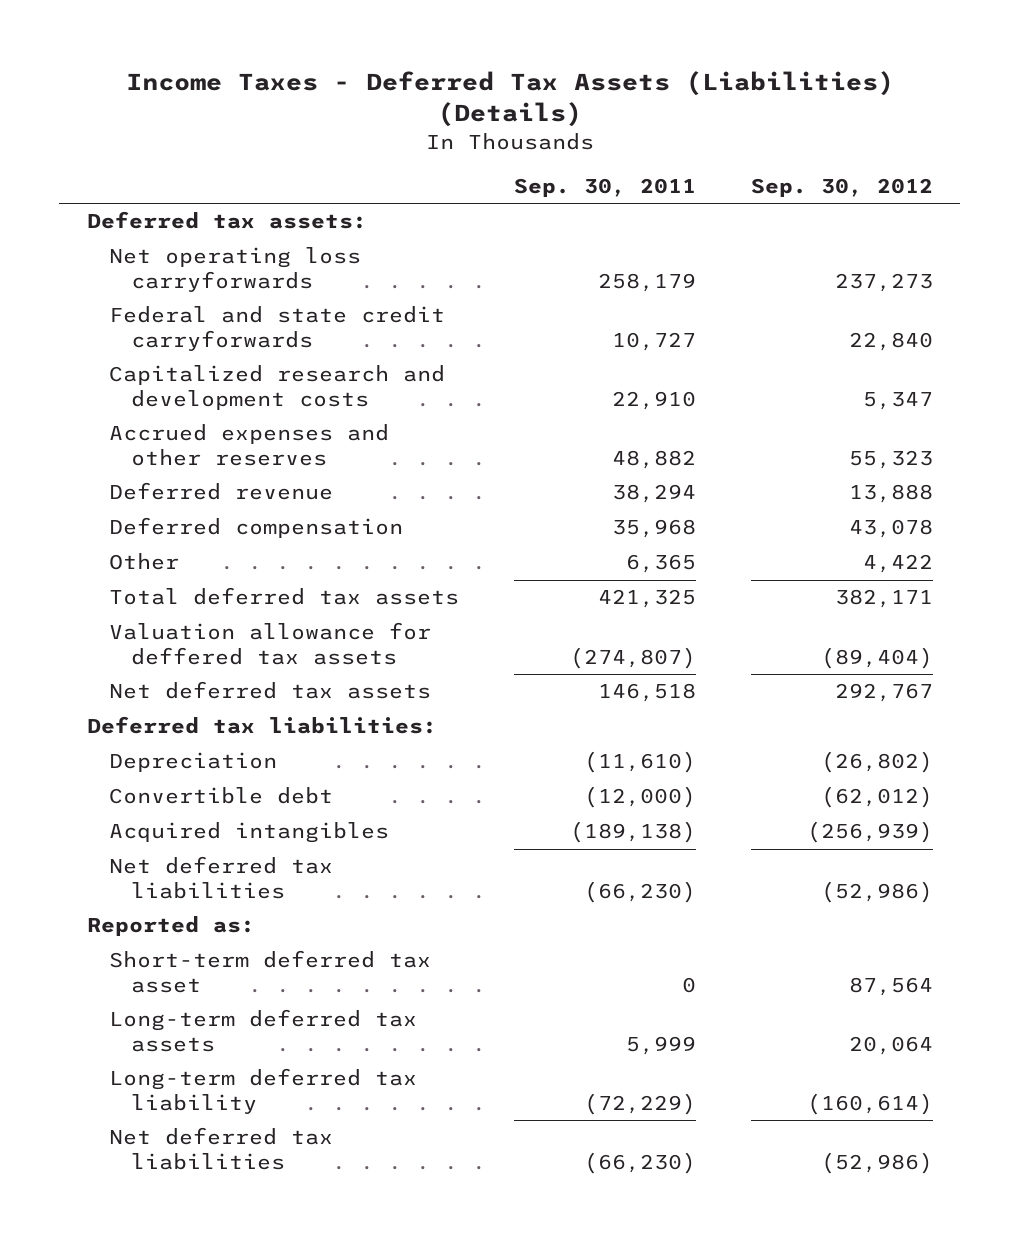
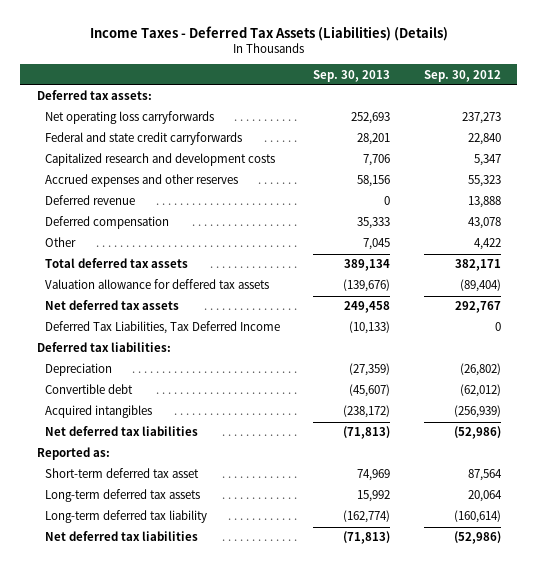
- | Sep. 30, 2011 | Sep. 30, 2012
+ | Sep. 30, 2013 | Sep. 30, 2012
+ Deferred Tax Liabilities, Tax Deferred Income | (10,133) | 0

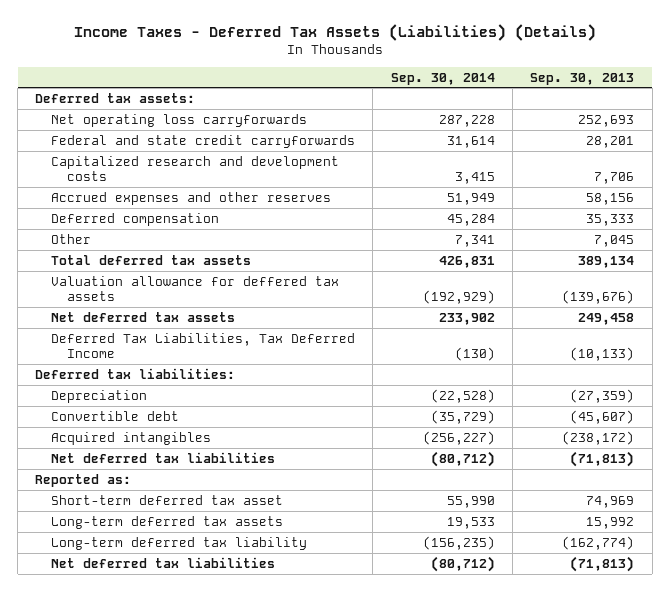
- | Sep. 30, 2013 | Sep. 30, 2012
+ | Sep. 30, 2014 | Sep. 30, 2013
- Deferred revenue | 0 | 13,888

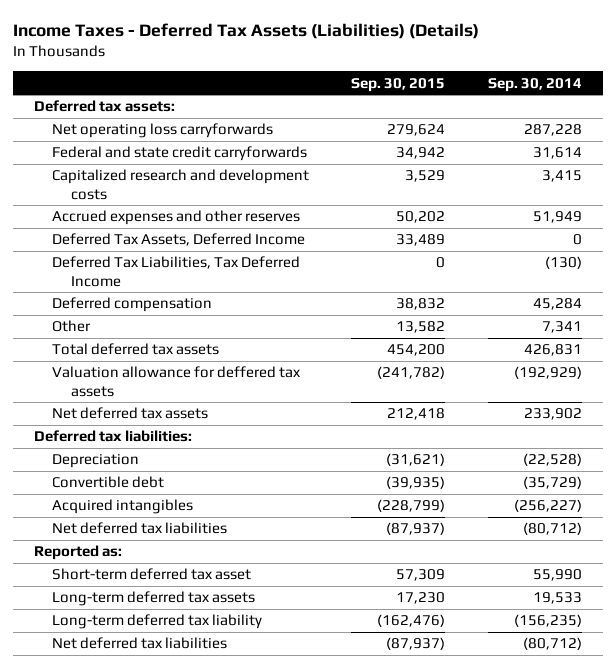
- | Sep. 30, 2014 | Sep. 30, 2013
+ | Sep. 30, 2015 | Sep. 30, 2014
+ Deferred Tax Assets, Deferred Income | 33,489 | 0
moved up: Deferred Tax Liabilities, Tax Deferred Income | 0 | (130)

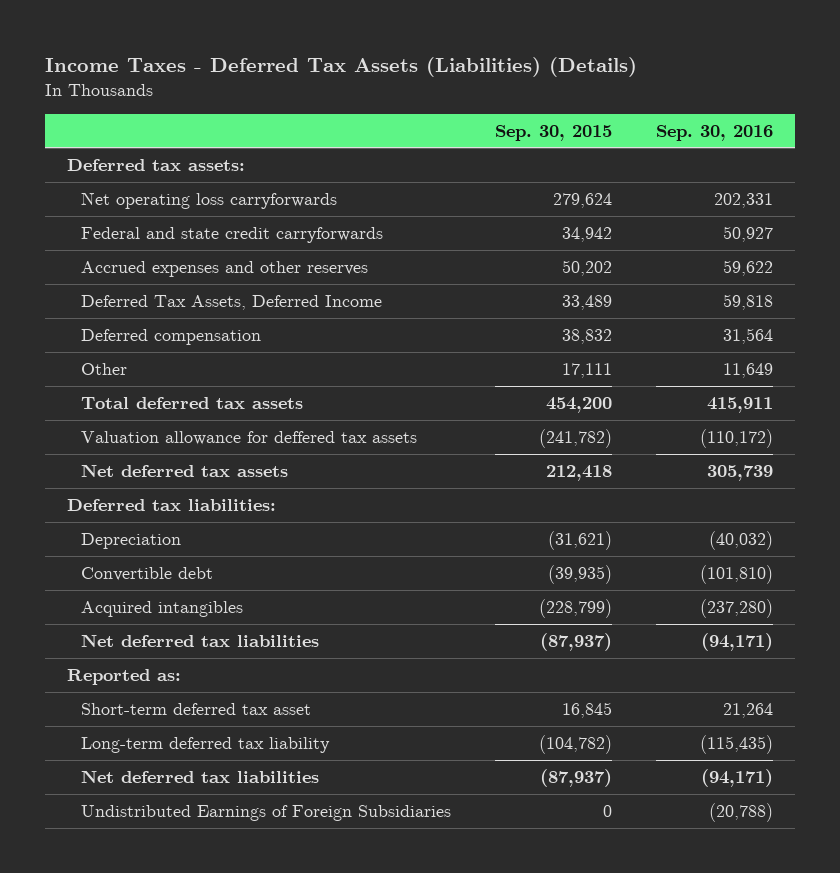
- | Sep. 30, 2015 | Sep. 30, 2014
+ | Sep. 30, 2015 | Sep. 30, 2016
- Capitalized research and development costs | 3,529 | 3,415
- Deferred Tax Liabilities, Tax Deferred Income | 0 | (130)
- Other | 13,582 | 7,341
+ Other | 17,111 | 11,649
- Short-term deferred tax asset | 57,309 | 55,990
- Long-term deferred tax assets | 17,230 | 19,533
- Long-term deferred tax liability | (162,476) | (156,235)
+ Short-term deferred tax asset | 16,845 | 21,264
+ Long-term deferred tax liability | (104,782) | (115,435)
+ Undistributed Earnings of Foreign Subsidiaries | 0 | (20,788)

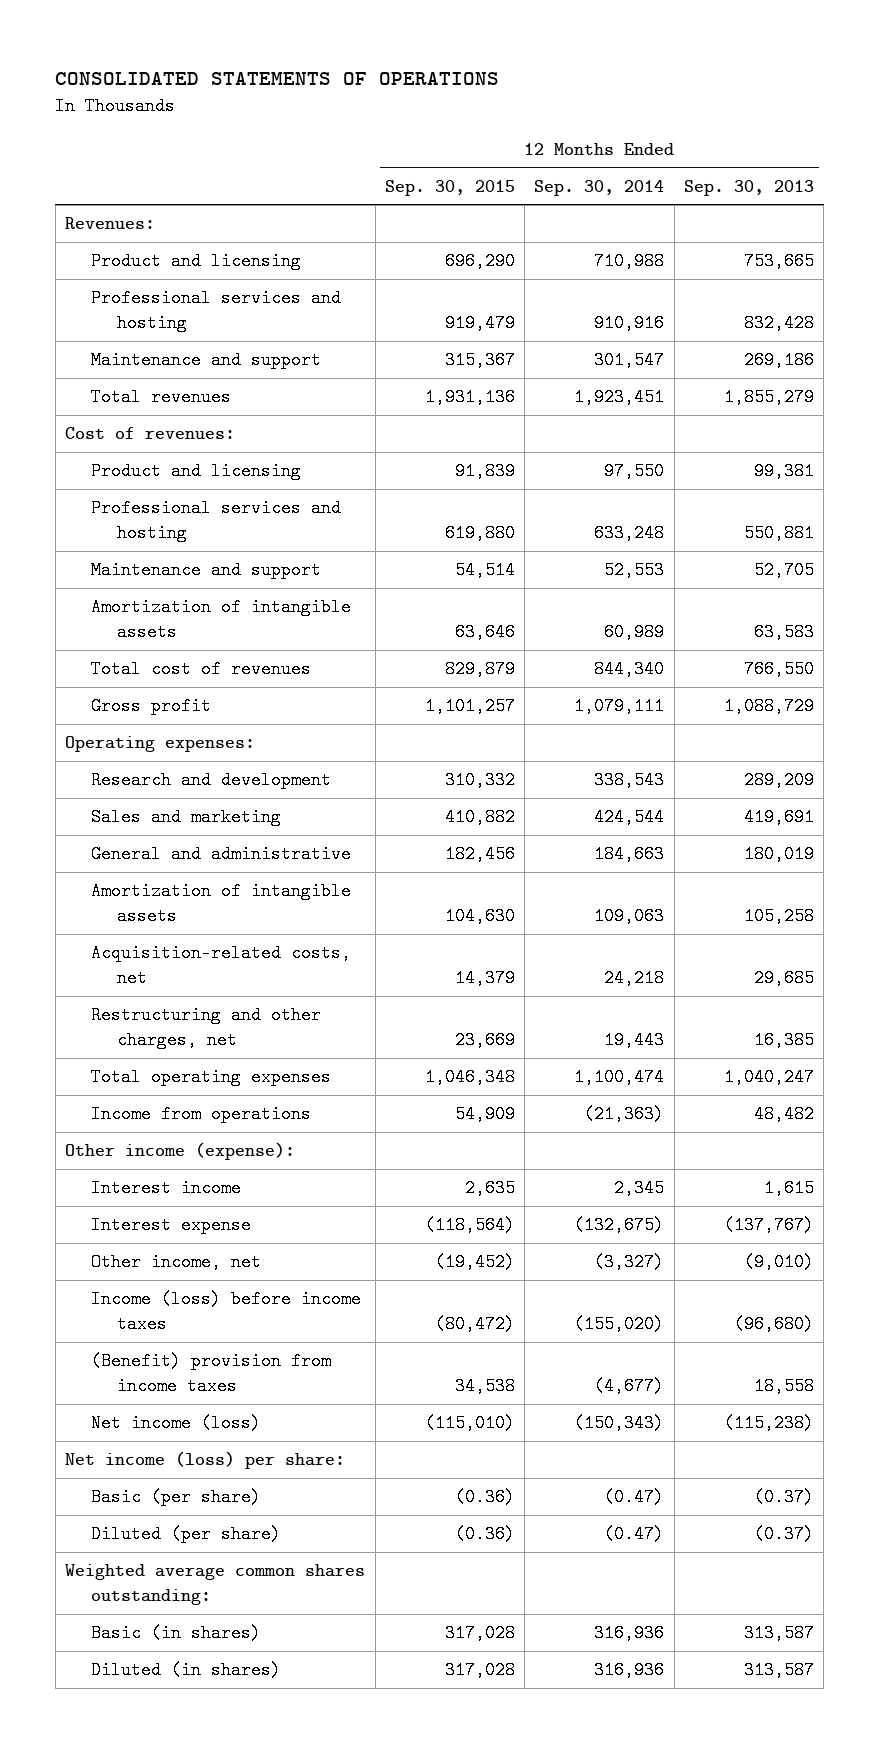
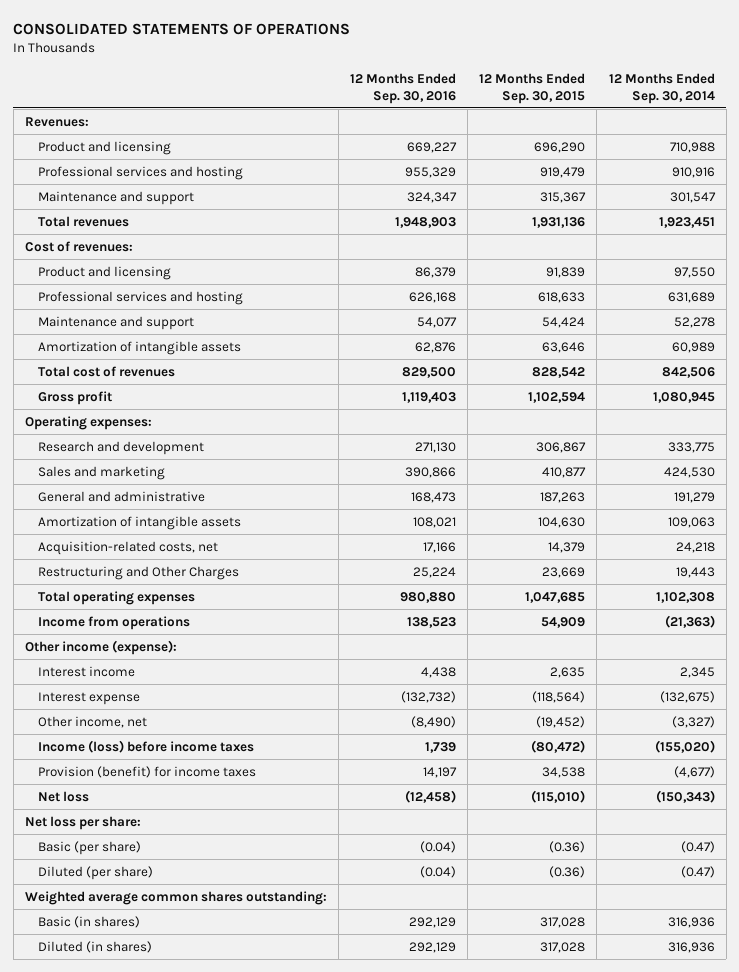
- | 12 Months Ended Sep. 30, 2015 | 12 Months Ended Sep. 30, 2014 | 12 Months Ended Sep. 30, 2013
+ | 12 Months Ended Sep. 30, 2016 | 12 Months Ended Sep. 30, 2015 | 12 Months Ended Sep. 30, 2014
- Professional services and hosting | 619,880 | 633,248 | 550,881
- Maintenance and support | 54,514 | 52,553 | 52,705
+ Professional services and hosting | 626,168 | 618,633 | 631,689
+ Maintenance and support | 54,077 | 54,424 | 52,278
- Total cost of revenues | 829,879 | 844,340 | 766,550
- Gross profit | 1,101,257 | 1,079,111 | 1,088,729
+ Total cost of revenues | 829,500 | 828,542 | 842,506
+ Gross profit | 1,119,403 | 1,102,594 | 1,080,945
- Research and development | 310,332 | 338,543 | 289,209
- Sales and marketing | 410,882 | 424,544 | 419,691
- General and administrative | 182,456 | 184,663 | 180,019
+ Research and development | 271,130 | 306,867 | 333,775
+ Sales and marketing | 390,866 | 410,877 | 424,530
+ General and administrative | 168,473 | 187,263 | 191,279
- Restructuring and other charges, net | 23,669 | 19,443 | 16,385
- Total operating expenses | 1,046,348 | 1,100,474 | 1,040,247
+ Restructuring and Other Charges | 25,224 | 23,669 | 19,443
+ Total operating expenses | 980,880 | 1,047,685 | 1,102,308
- (Benefit) provision from income taxes | 34,538 | (4,677) | 18,558
- Net income (loss) | (115,010) | (150,343) | (115,238)
- Net income (loss) per share:
+ Provision (benefit) for income taxes | 14,197 | 34,538 | (4,677)
+ Net loss | (12,458) | (115,010) | (150,343)
+ Net loss per share:

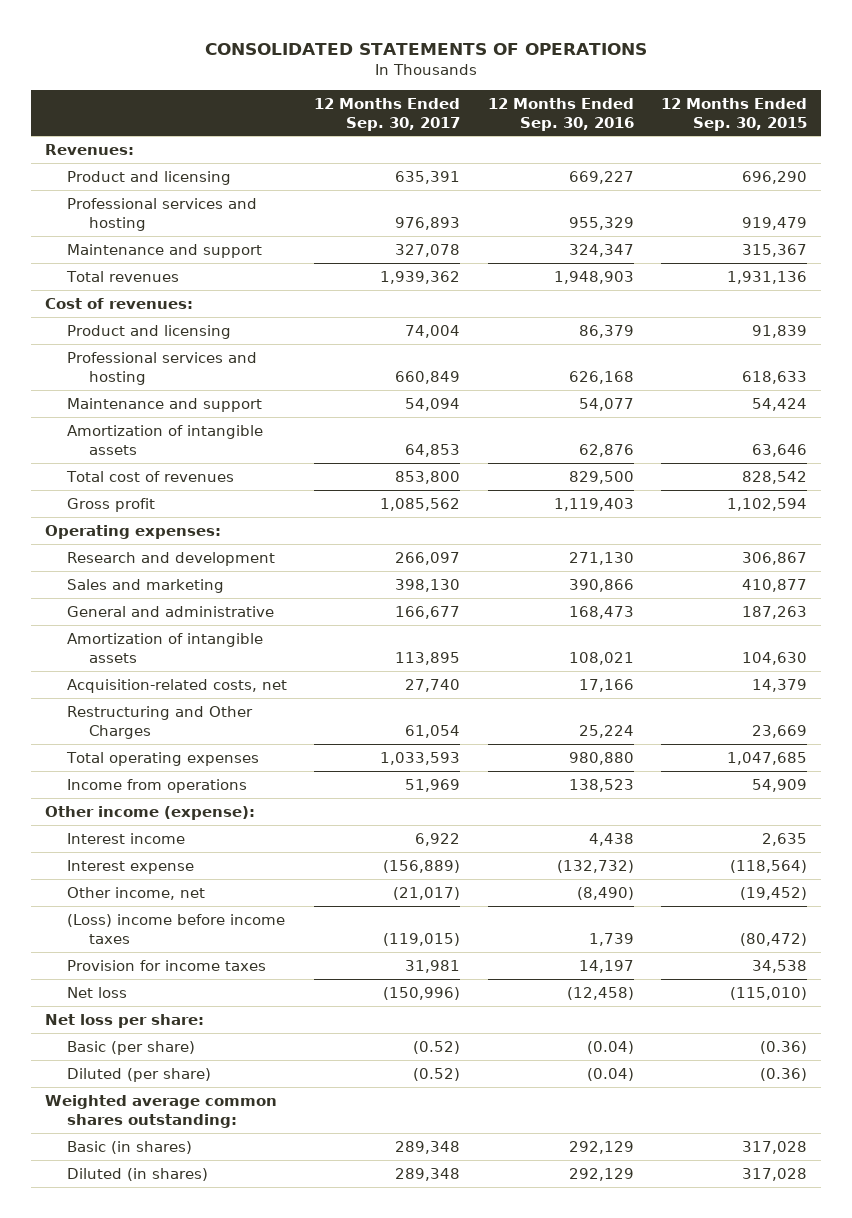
- | 12 Months Ended Sep. 30, 2016 | 12 Months Ended Sep. 30, 2015 | 12 Months Ended Sep. 30, 2014
+ | 12 Months Ended Sep. 30, 2017 | 12 Months Ended Sep. 30, 2016 | 12 Months Ended Sep. 30, 2015
- Income (loss) before income taxes | 1,739 | (80,472) | (155,020)
- Provision (benefit) for income taxes | 14,197 | 34,538 | (4,677)
+ (Loss) income before income taxes | (119,015) | 1,739 | (80,472)
+ Provision for income taxes | 31,981 | 14,197 | 34,538

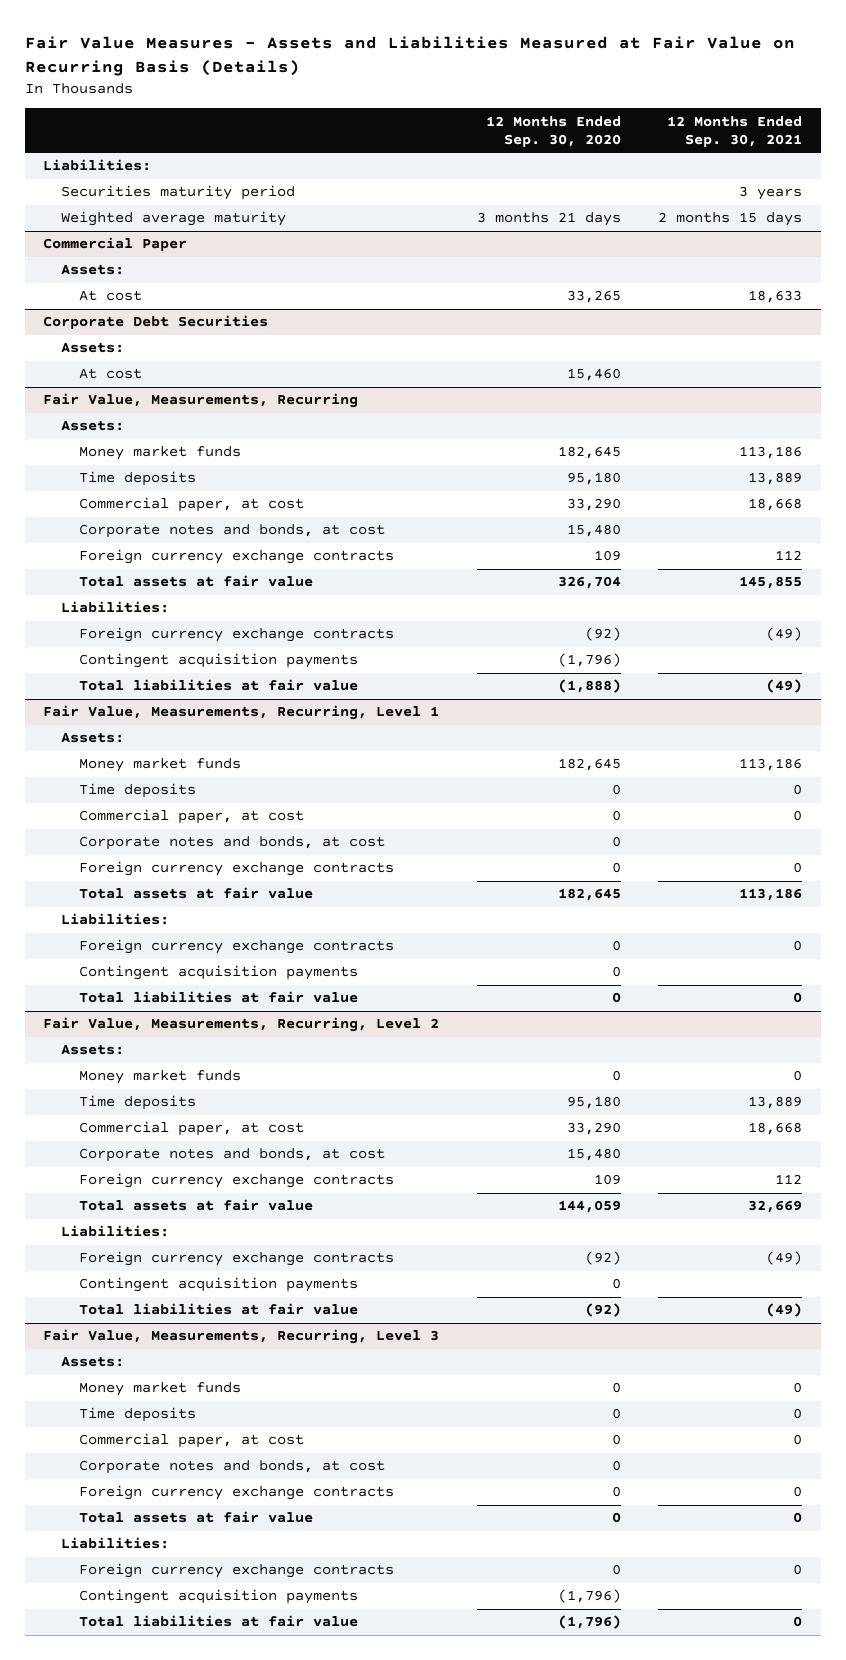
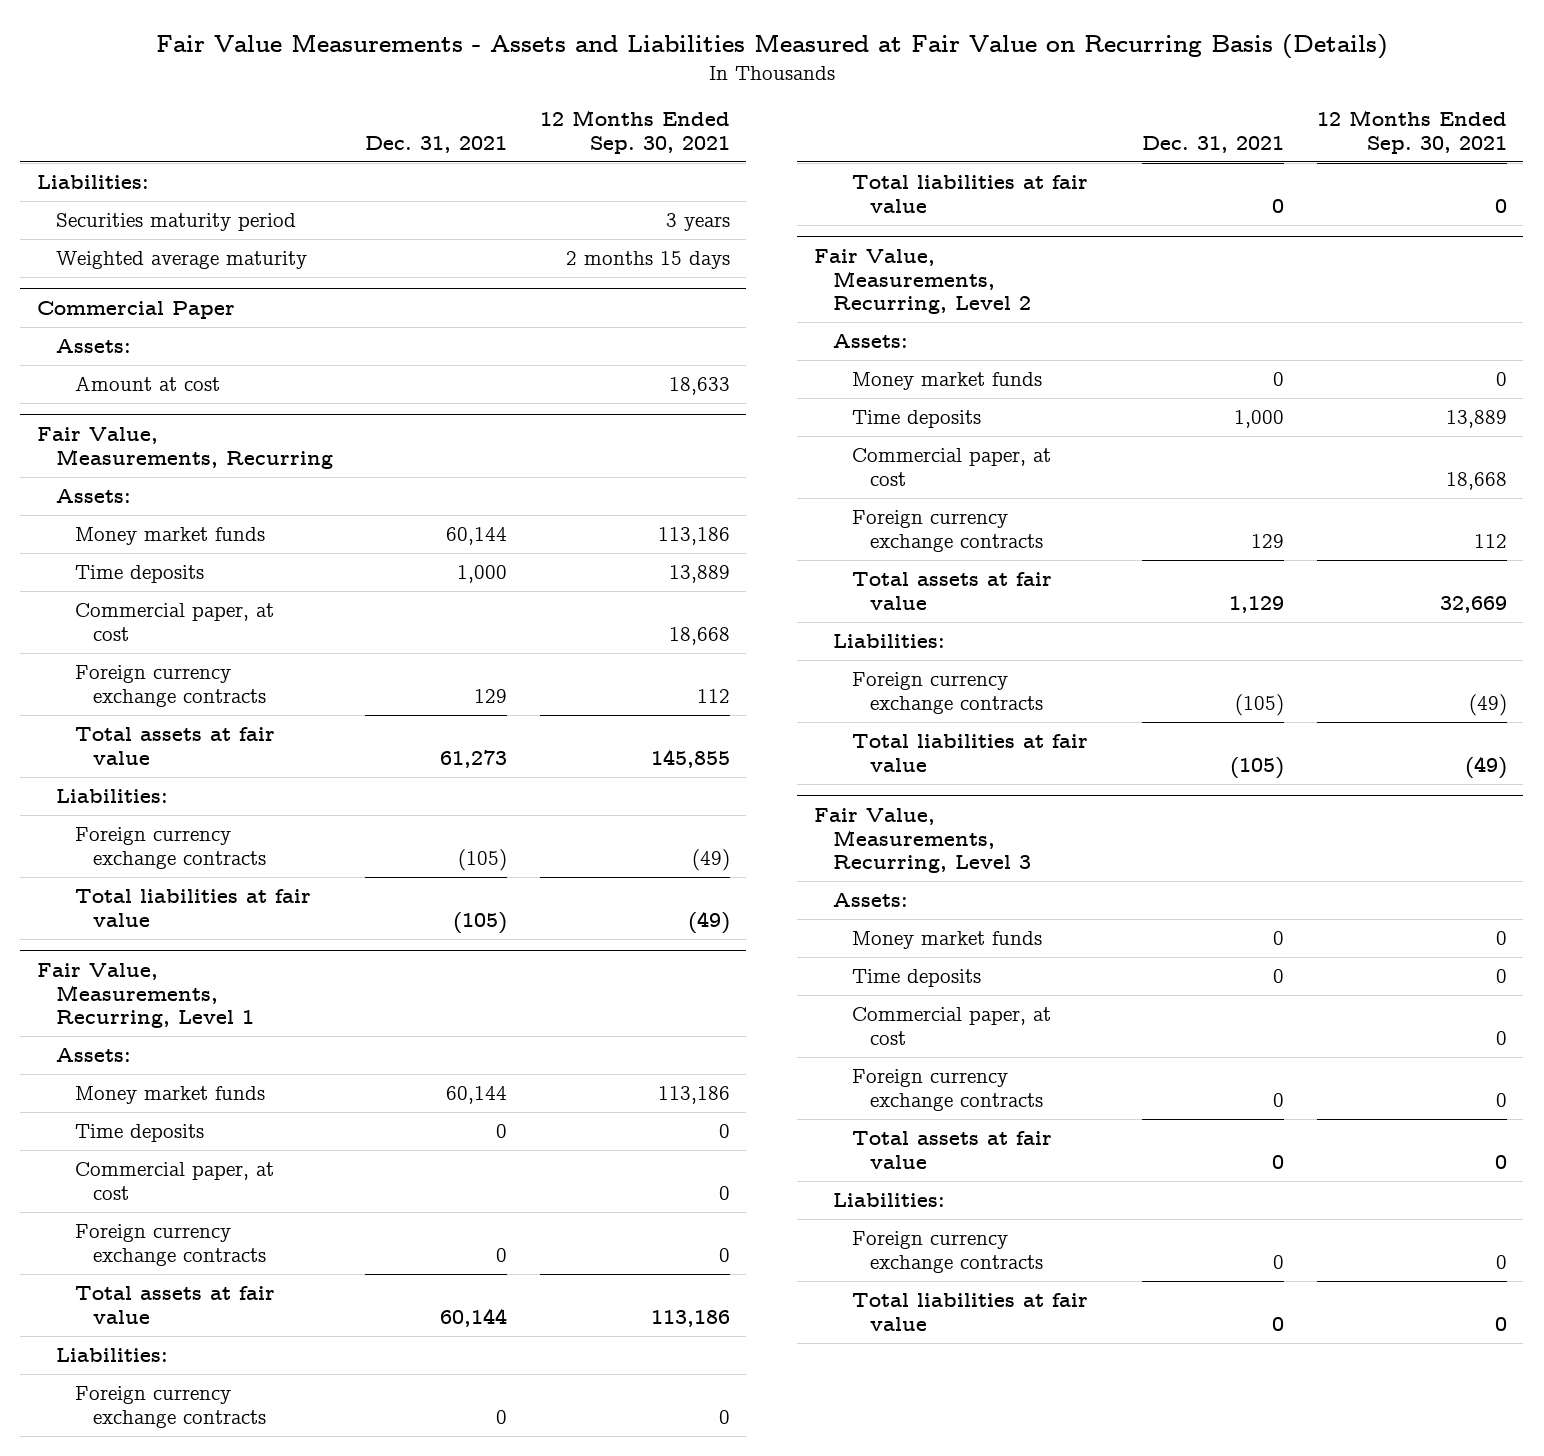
- Fair Value Measures - Assets and Liabilities Measured at Fair Value on Recurring Basis (Details)
+ Fair Value Measurements - Assets and Liabilities Measured at Fair Value on Recurring Basis (Details)
- | 12 Months Ended Sep. 30, 2020 | 12 Months Ended Sep. 30, 2021
+ | Dec. 31, 2021 | 12 Months Ended Sep. 30, 2021
@ Commercial Paper
- At cost | 33,265 | 18,633
- Corporate Debt Securities
- Assets:
- At cost | 15,460 |
@ Commercial Paper
+ Amount at cost | | 18,633
@ Fair Value, Measurements, Recurring
- Corporate notes and bonds, at cost | 15,480 |
- Contingent acquisition payments | (1,796) |
@ Fair Value, Measurements, Recurring, Level 1
- Corporate notes and bonds, at cost | 0 |
- Contingent acquisition payments | 0 |
@ Fair Value, Measurements, Recurring, Level 2
- Corporate notes and bonds, at cost | 15,480 |
- Contingent acquisition payments | 0 |
@ Fair Value, Measurements, Recurring, Level 3
- Corporate notes and bonds, at cost | 0 |
- Contingent acquisition payments | (1,796) |

